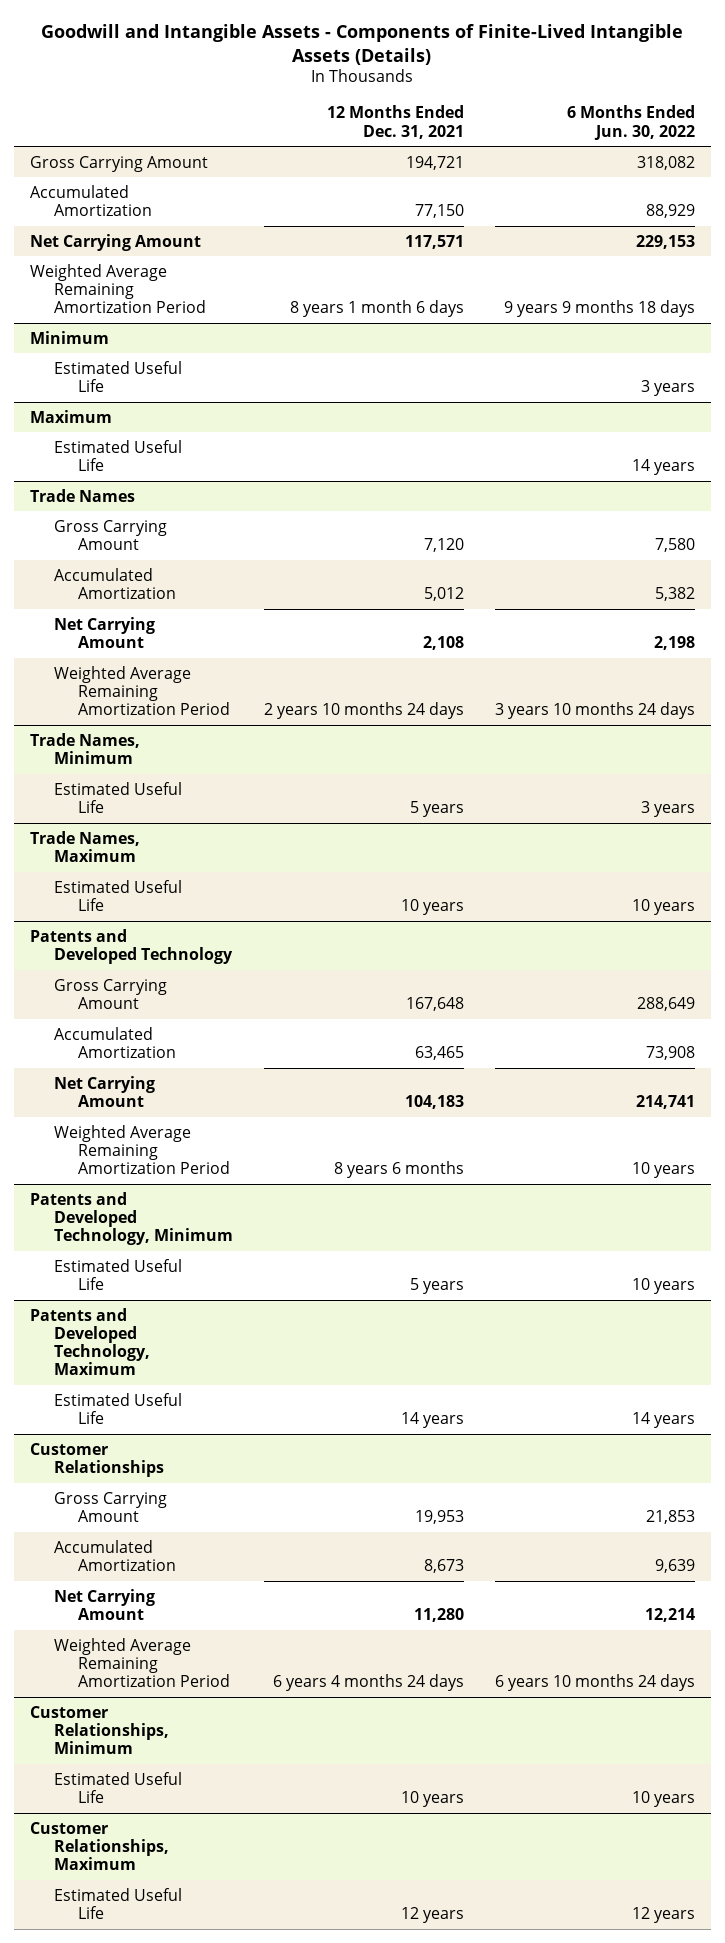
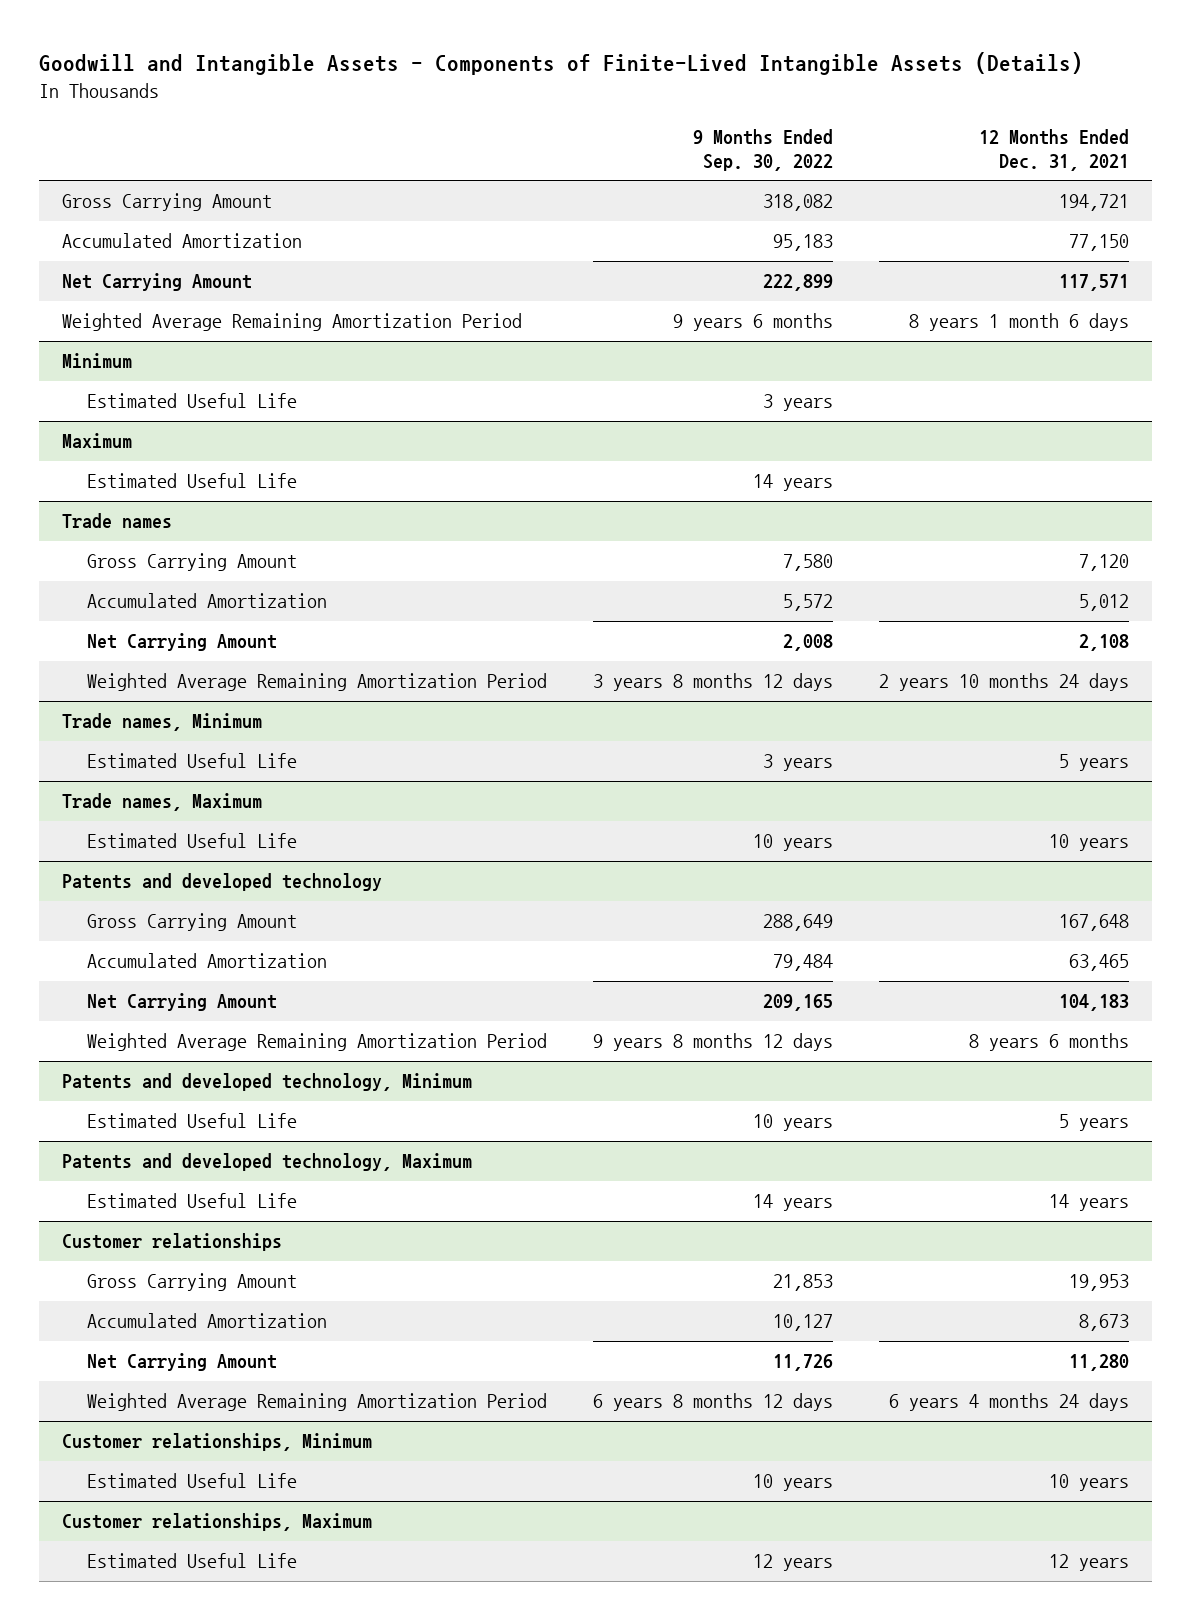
- | 12 Months Ended Dec. 31, 2021 | 6 Months Ended Jun. 30, 2022
+ | 9 Months Ended Sep. 30, 2022 | 12 Months Ended Dec. 31, 2021
- Trade Names
+ Trade names
- Trade Names, Minimum
+ Trade names, Minimum
- Trade Names, Maximum
+ Trade names, Maximum
- Patents and Developed Technology
+ Patents and developed technology
- Patents and Developed Technology, Minimum
+ Patents and developed technology, Minimum
- Patents and Developed Technology, Maximum
+ Patents and developed technology, Maximum
- Customer Relationships
+ Customer relationships
- Customer Relationships, Minimum
+ Customer relationships, Minimum
- Customer Relationships, Maximum
+ Customer relationships, Maximum

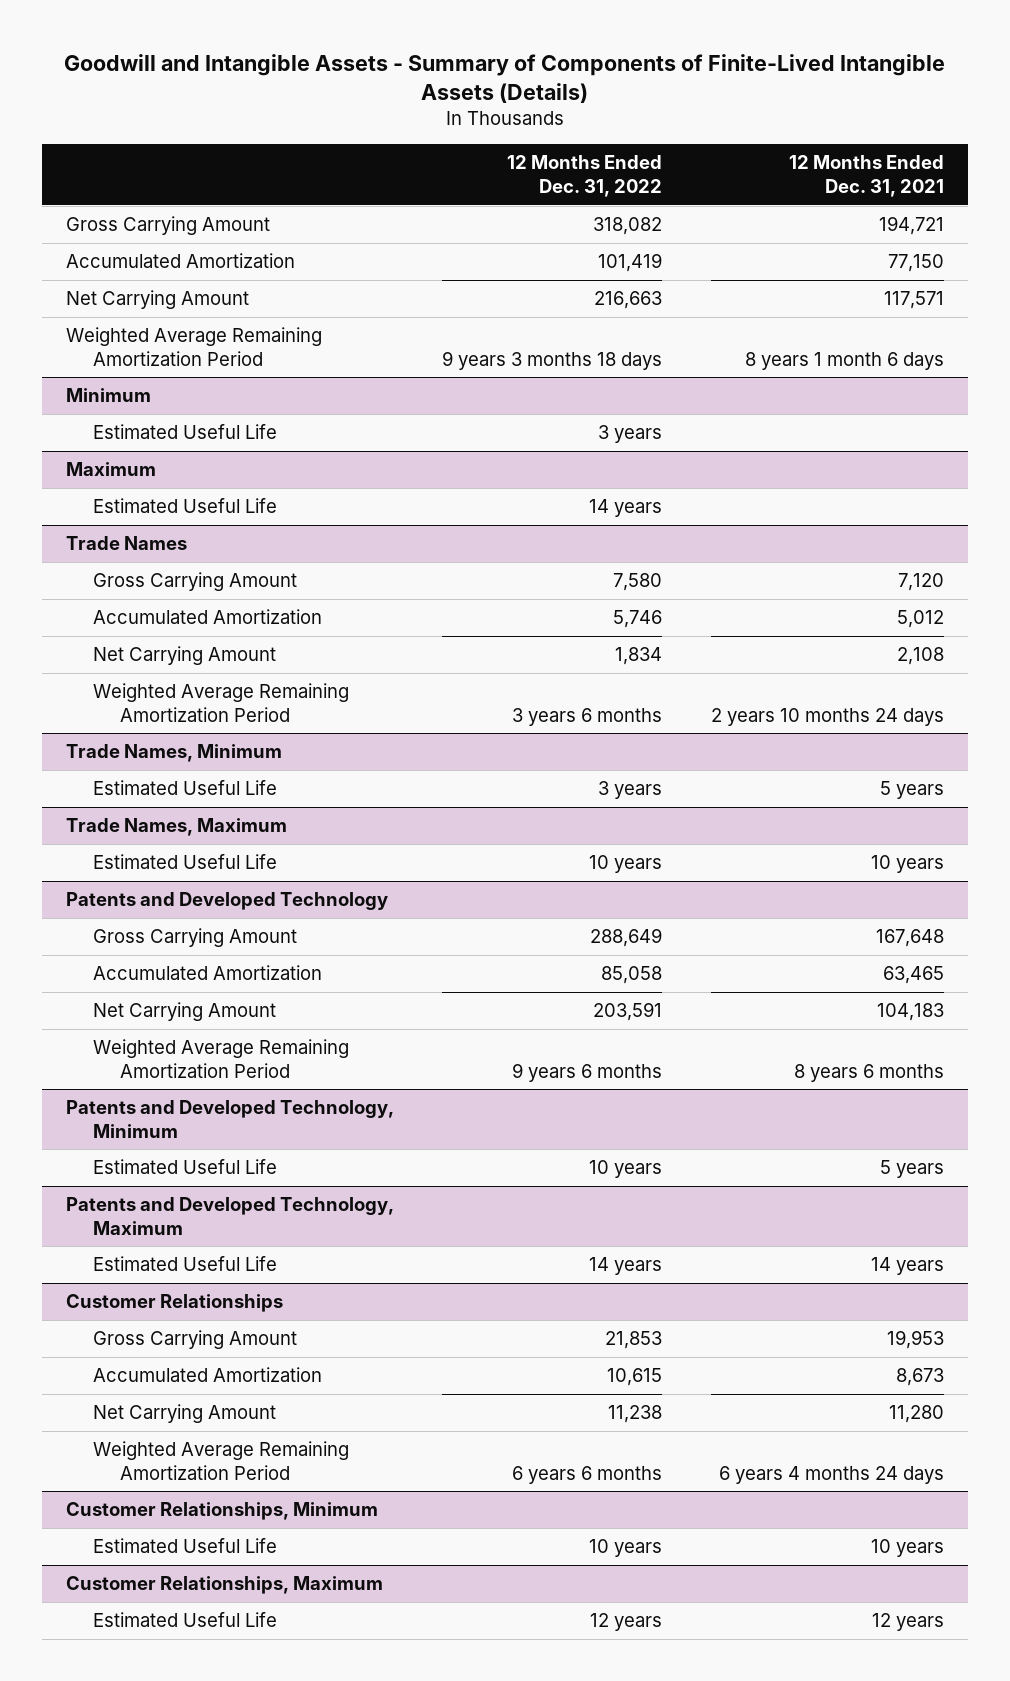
- Goodwill and Intangible Assets - Components of Finite-Lived Intangible Assets (Details)
+ Goodwill and Intangible Assets - Summary of Components of Finite-Lived Intangible Assets (Details)
- | 9 Months Ended Sep. 30, 2022 | 12 Months Ended Dec. 31, 2021
+ | 12 Months Ended Dec. 31, 2022 | 12 Months Ended Dec. 31, 2021
- Trade names
+ Trade Names
- Trade names, Minimum
+ Trade Names, Minimum
- Trade names, Maximum
+ Trade Names, Maximum
- Patents and developed technology
+ Patents and Developed Technology
- Patents and developed technology, Minimum
+ Patents and Developed Technology, Minimum
- Patents and developed technology, Maximum
+ Patents and Developed Technology, Maximum
- Customer relationships
+ Customer Relationships
- Customer relationships, Minimum
+ Customer Relationships, Minimum
- Customer relationships, Maximum
+ Customer Relationships, Maximum

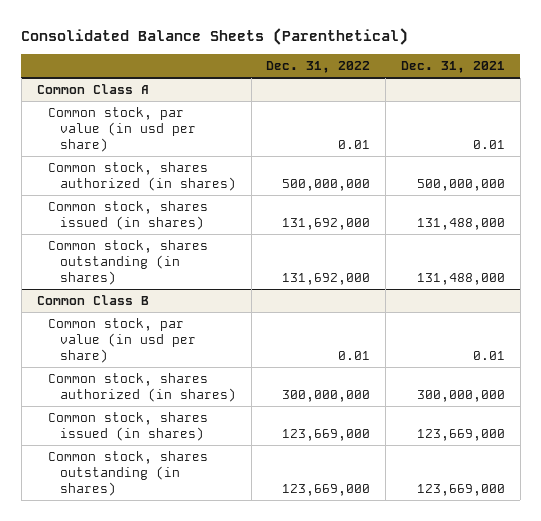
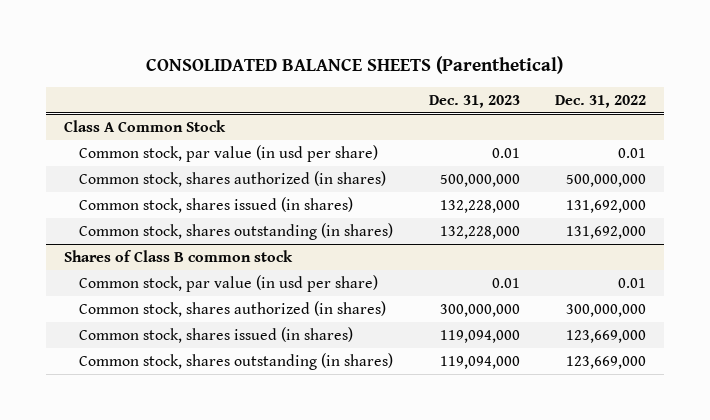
- Consolidated Balance Sheets (Parenthetical)
+ CONSOLIDATED BALANCE SHEETS (Parenthetical)
- | Dec. 31, 2022 | Dec. 31, 2021
+ | Dec. 31, 2023 | Dec. 31, 2022
- Common Class A
+ Class A Common Stock
- Common Class B
+ Shares of Class B common stock

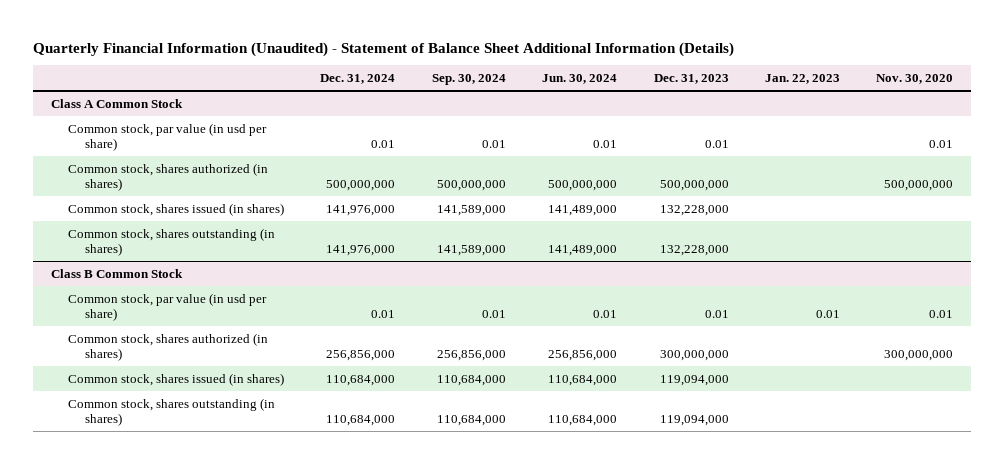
- CONSOLIDATED BALANCE SHEETS (Parenthetical)
+ Quarterly Financial Information (Unaudited) - Statement of Balance Sheet Additional Information (Details)
- | Dec. 31, 2023 | Dec. 31, 2022
+ | Dec. 31, 2024 | Sep. 30, 2024 | Jun. 30, 2024 | Dec. 31, 2023 | Jan. 22, 2023 | Nov. 30, 2020
- Shares of Class B common stock
+ Class B Common Stock

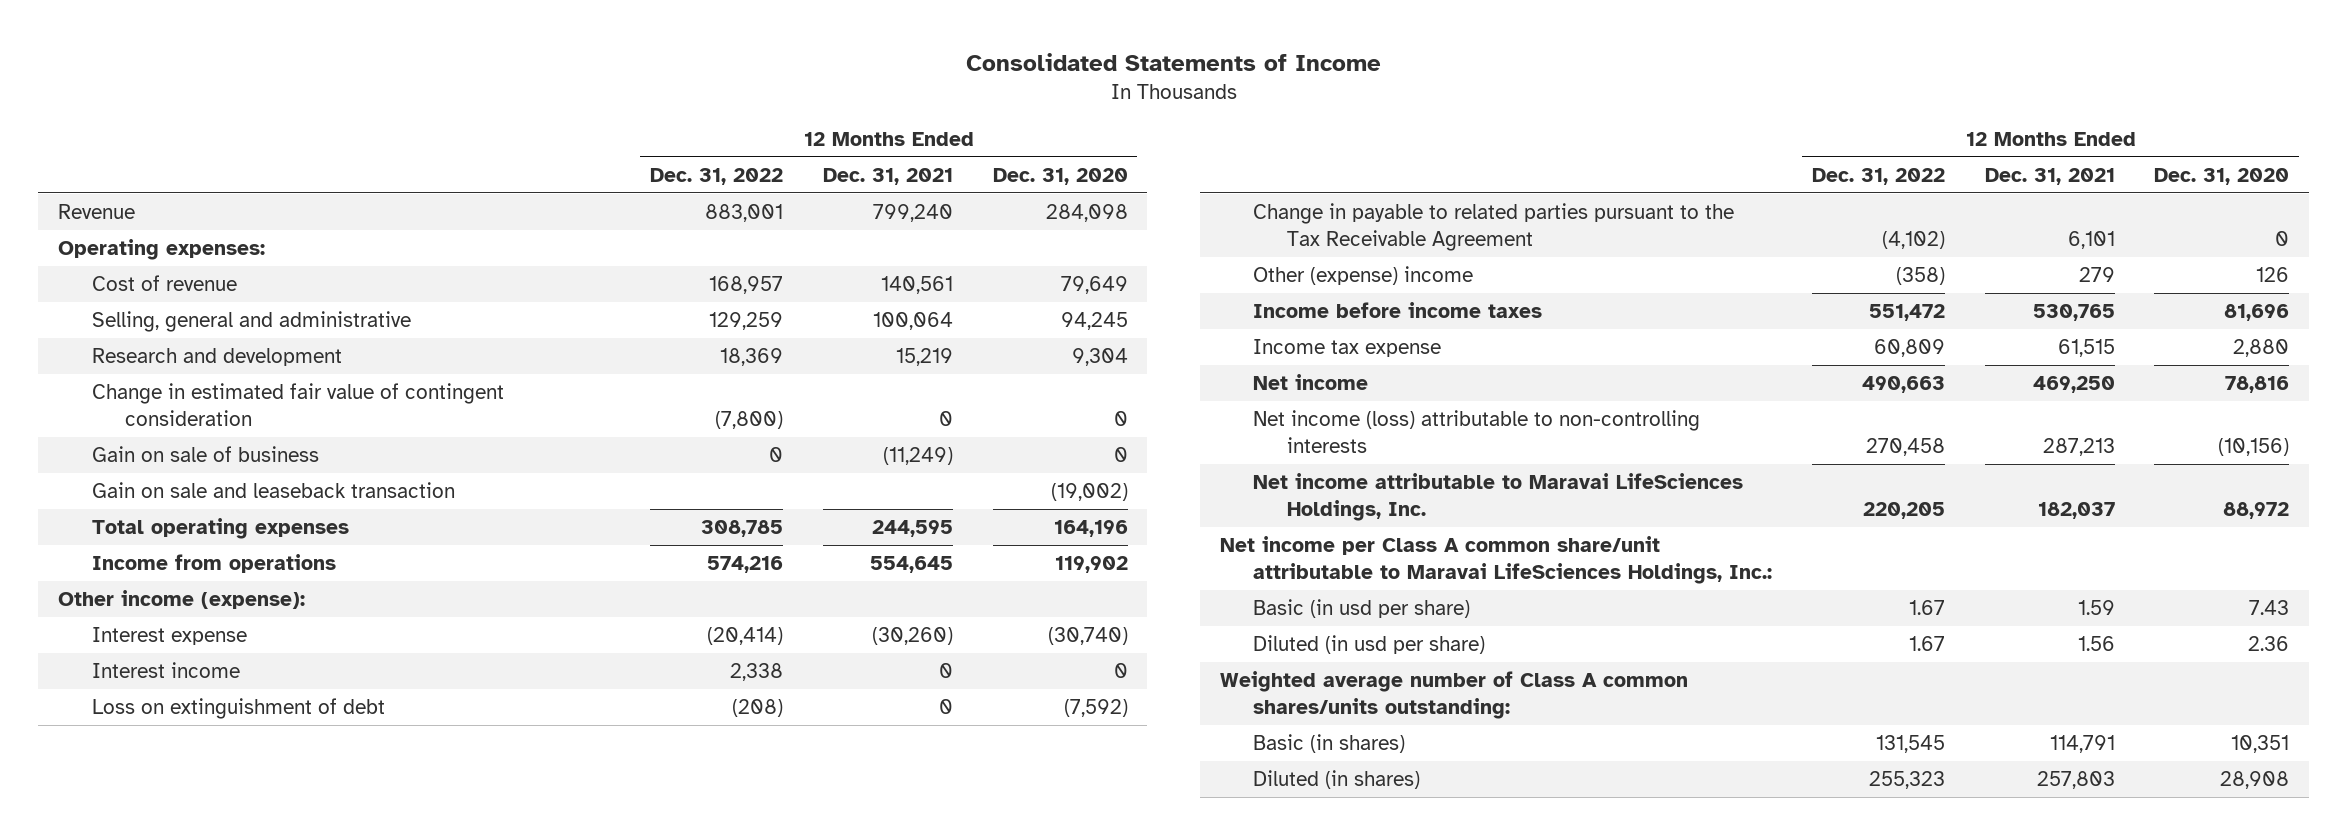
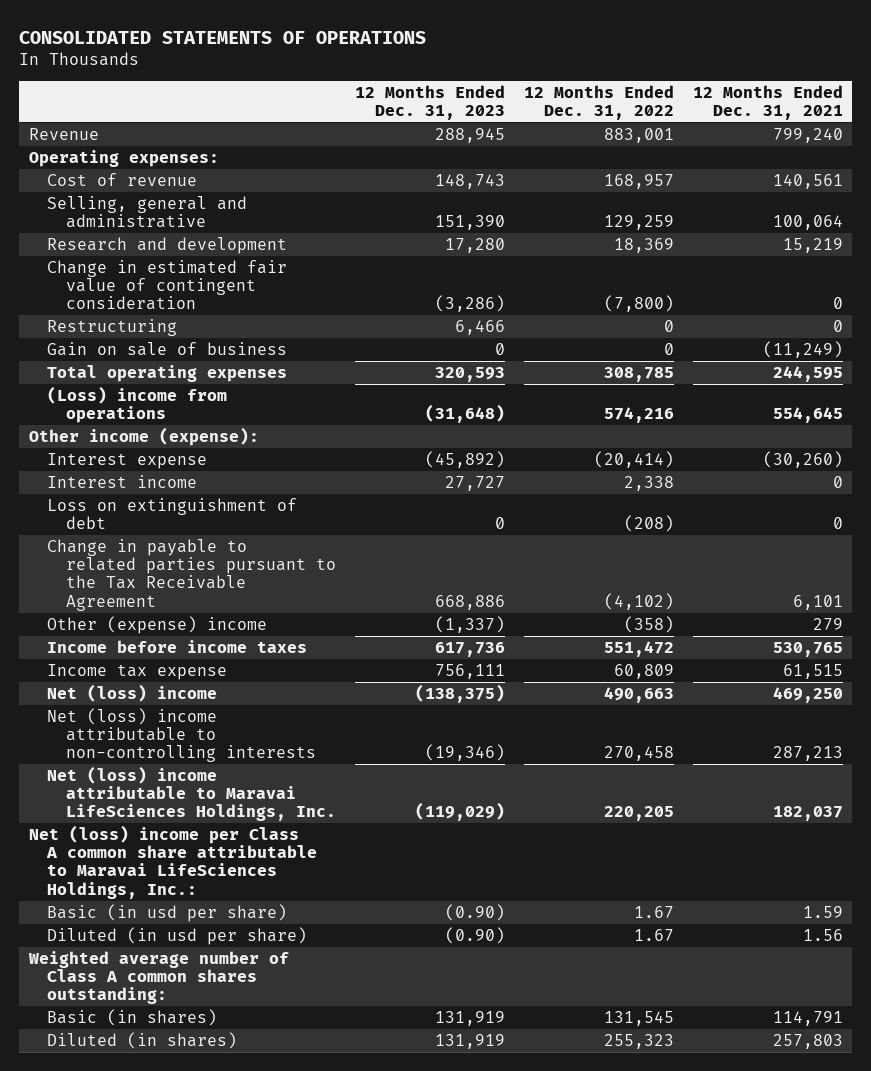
- Consolidated Statements of Income
+ CONSOLIDATED STATEMENTS OF OPERATIONS
- | 12 Months Ended Dec. 31, 2022 | 12 Months Ended Dec. 31, 2021 | 12 Months Ended Dec. 31, 2020
+ | 12 Months Ended Dec. 31, 2023 | 12 Months Ended Dec. 31, 2022 | 12 Months Ended Dec. 31, 2021
+ Restructuring | 6,466 | 0 | 0
- Gain on sale and leaseback transaction | | | (19,002)
- Income from operations | 574,216 | 554,645 | 119,902
+ (Loss) income from operations | (31,648) | 574,216 | 554,645
- Net income | 490,663 | 469,250 | 78,816
- Net income (loss) attributable to non-controlling interests | 270,458 | 287,213 | (10,156)
- Net income attributable to Maravai LifeSciences Holdings, Inc. | 220,205 | 182,037 | 88,972
- Net income per Class A common share/unit attributable to Maravai LifeSciences Holdings, Inc.:
+ Net (loss) income | (138,375) | 490,663 | 469,250
+ Net (loss) income attributable to non-controlling interests | (19,346) | 270,458 | 287,213
+ Net (loss) income attributable to Maravai LifeSciences Holdings, Inc. | (119,029) | 220,205 | 182,037
+ Net (loss) income per Class A common share attributable to Maravai LifeSciences Holdings, Inc.:
- Weighted average number of Class A common shares/units outstanding:
+ Weighted average number of Class A common shares outstanding:

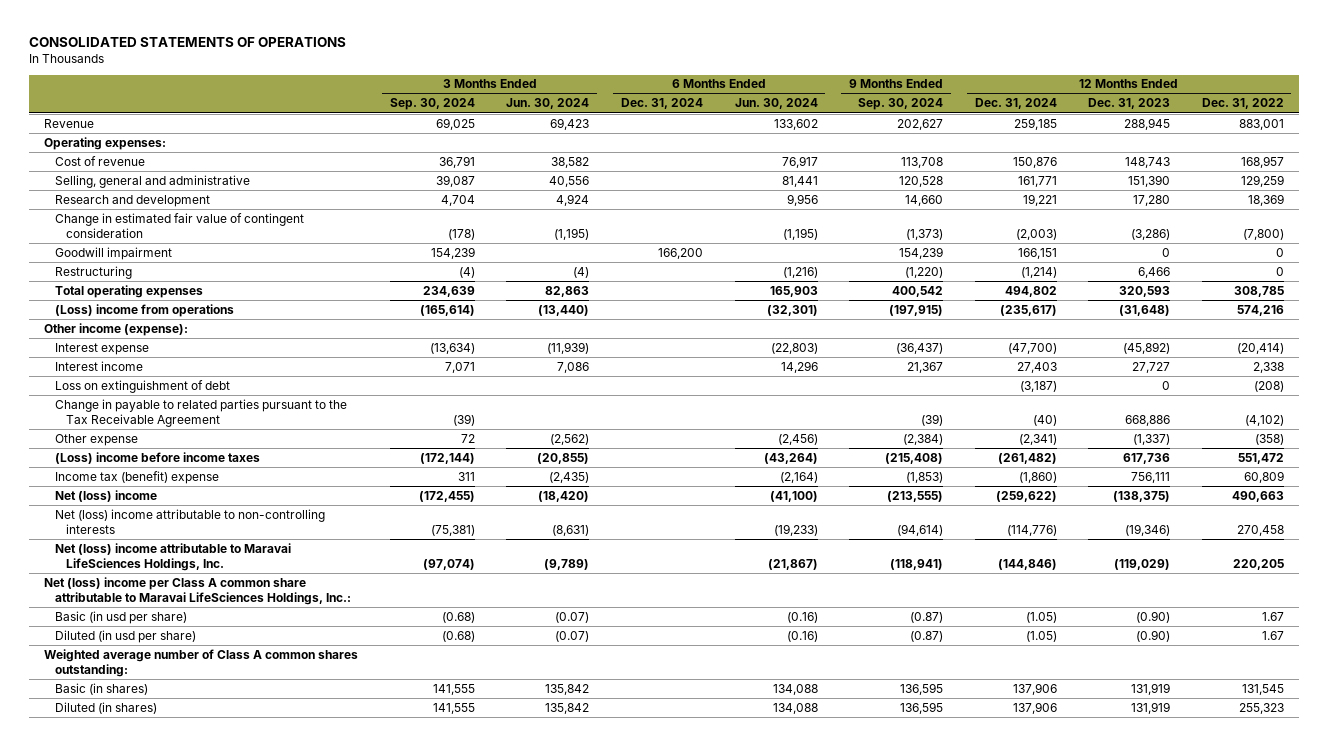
- | 12 Months Ended Dec. 31, 2023 | 12 Months Ended Dec. 31, 2022 | 12 Months Ended Dec. 31, 2021
+ | 3 Months Ended Sep. 30, 2024 | 3 Months Ended Jun. 30, 2024 | 6 Months Ended Dec. 31, 2024 | 6 Months Ended Jun. 30, 2024 | 9 Months Ended Sep. 30, 2024 | 12 Months Ended Dec. 31, 2024 | 12 Months Ended Dec. 31, 2023 | 12 Months Ended Dec. 31, 2022
+ Goodwill impairment | 154,239 | | 166,200 | | 154,239 | 166,151 | 0 | 0
- Gain on sale of business | 0 | 0 | (11,249)
- Other (expense) income | (1,337) | (358) | 279
- Income before income taxes | 617,736 | 551,472 | 530,765
- Income tax expense | 756,111 | 60,809 | 61,515
+ Other expense | 72 | (2,562) | | (2,456) | (2,384) | (2,341) | (1,337) | (358)
+ (Loss) income before income taxes | (172,144) | (20,855) | | (43,264) | (215,408) | (261,482) | 617,736 | 551,472
+ Income tax (benefit) expense | 311 | (2,435) | | (2,164) | (1,853) | (1,860) | 756,111 | 60,809

